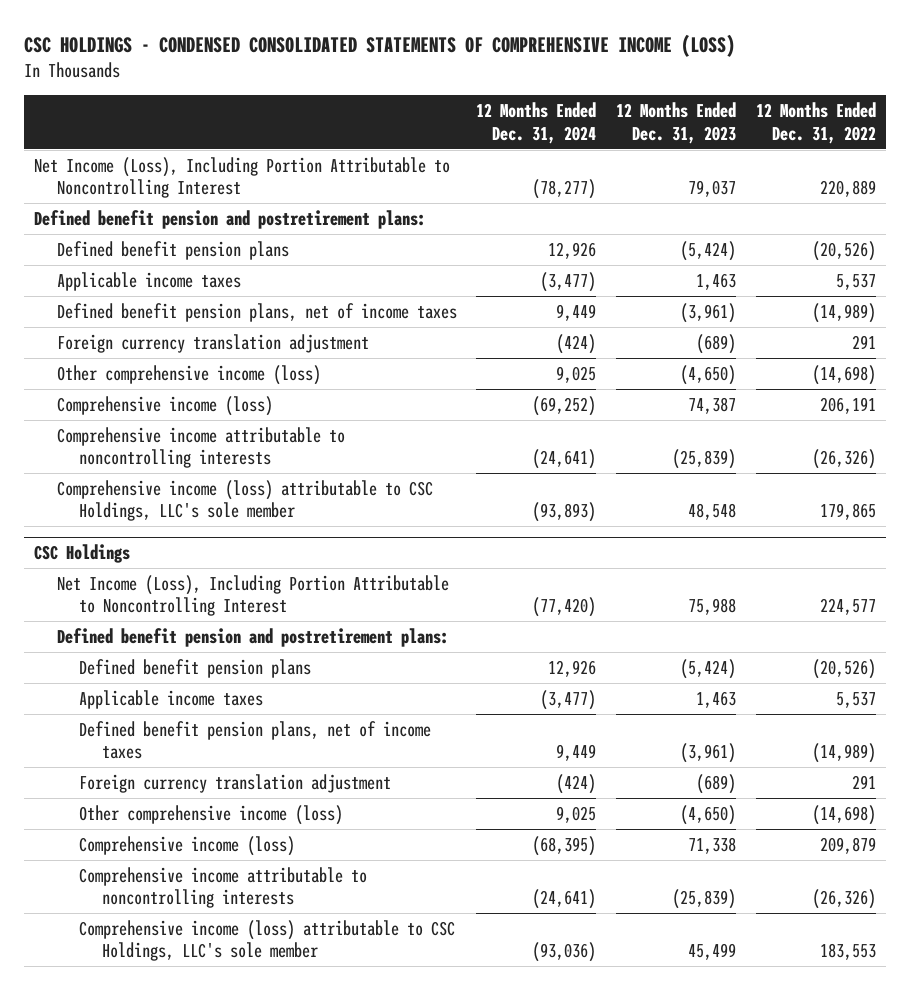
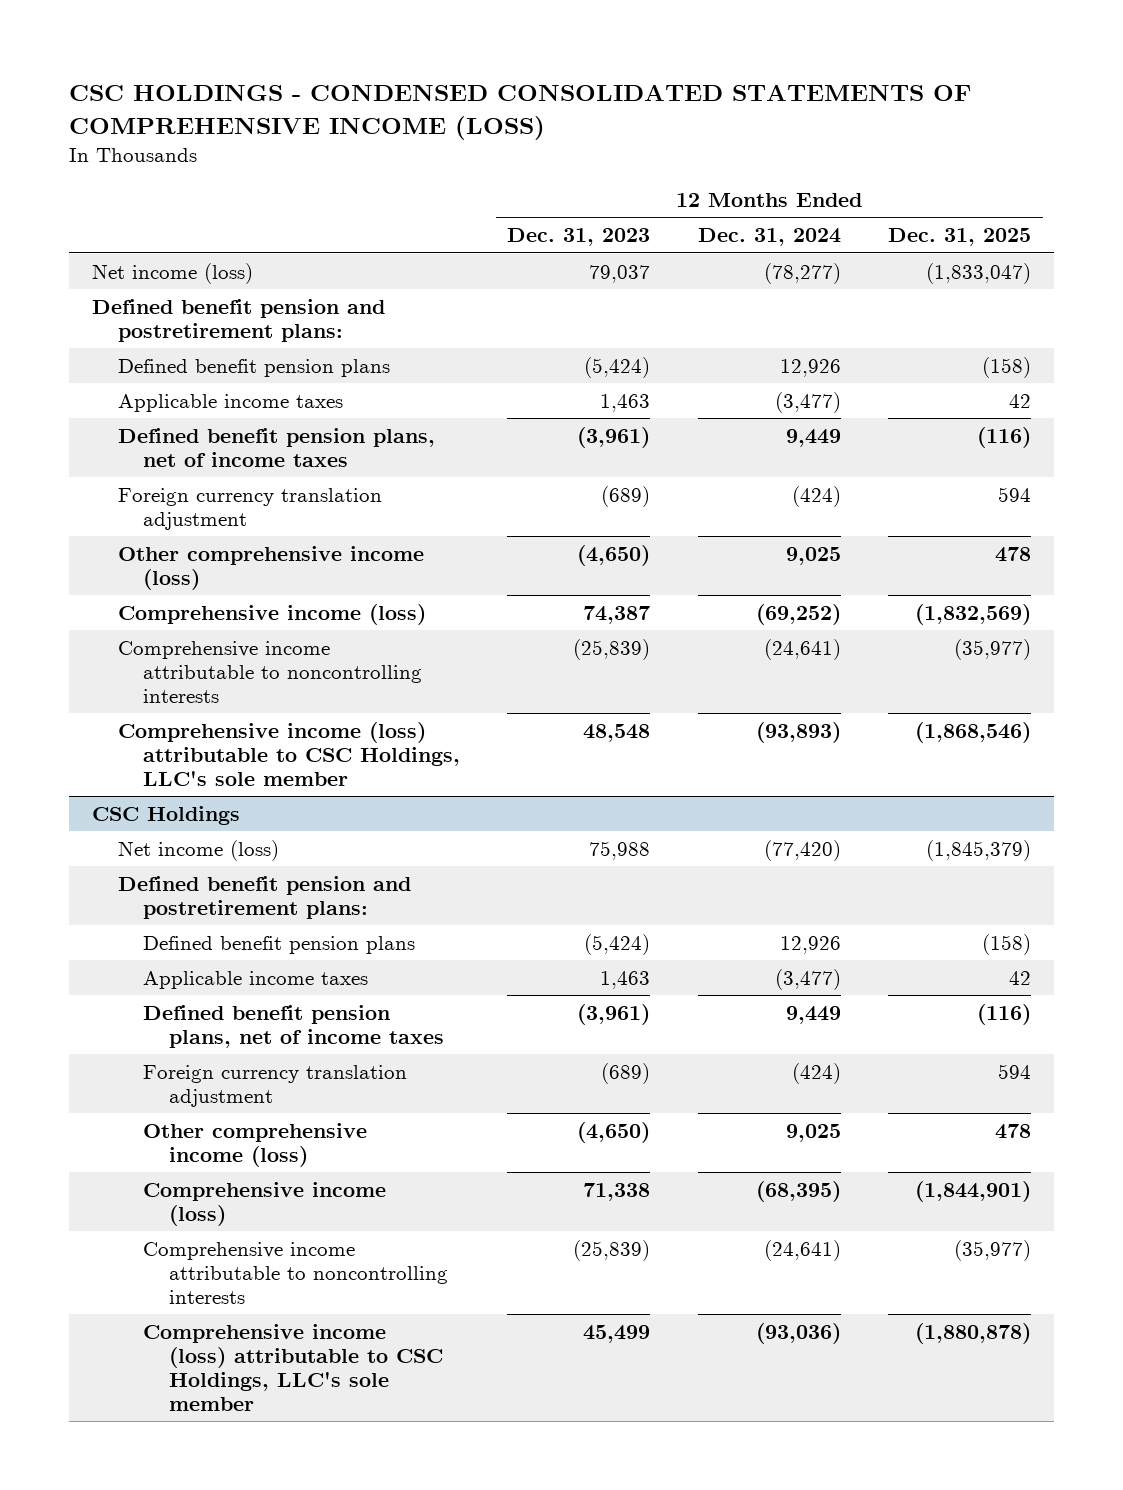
- | 12 Months Ended Dec. 31, 2024 | 12 Months Ended Dec. 31, 2023 | 12 Months Ended Dec. 31, 2022
+ | 12 Months Ended Dec. 31, 2023 | 12 Months Ended Dec. 31, 2024 | 12 Months Ended Dec. 31, 2025
- Net Income (Loss), Including Portion Attributable to Noncontrolling Interest | (78,277) | 79,037 | 220,889
+ Net income (loss) | 79,037 | (78,277) | (1,833,047)
@ CSC Holdings
- Net Income (Loss), Including Portion Attributable to Noncontrolling Interest | (77,420) | 75,988 | 224,577
+ Net income (loss) | 75,988 | (77,420) | (1,845,379)

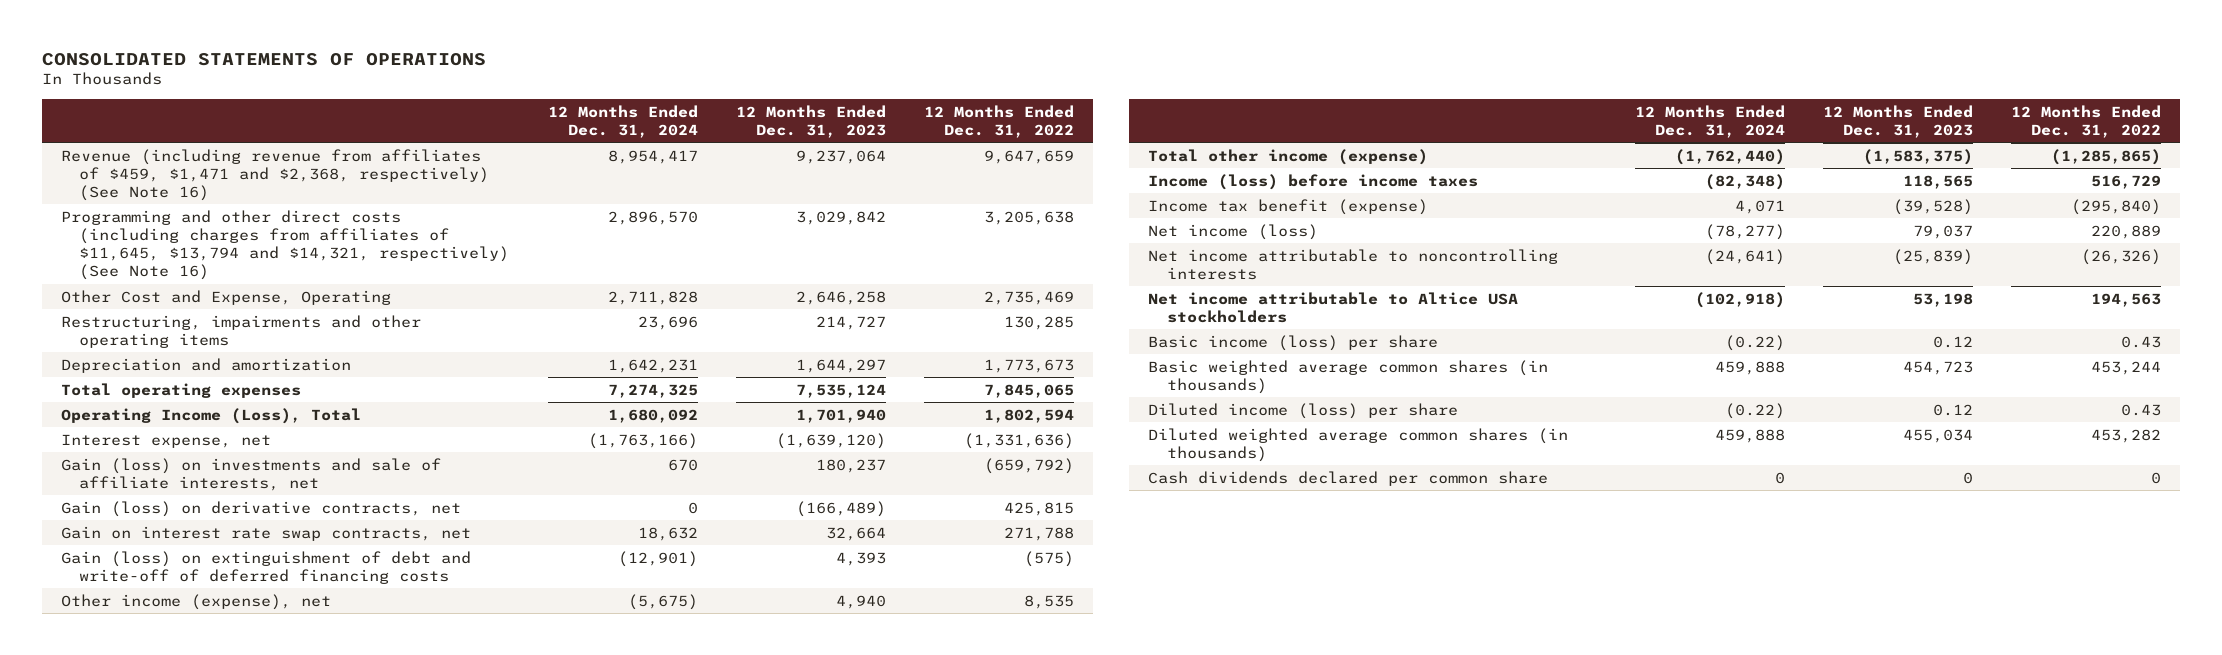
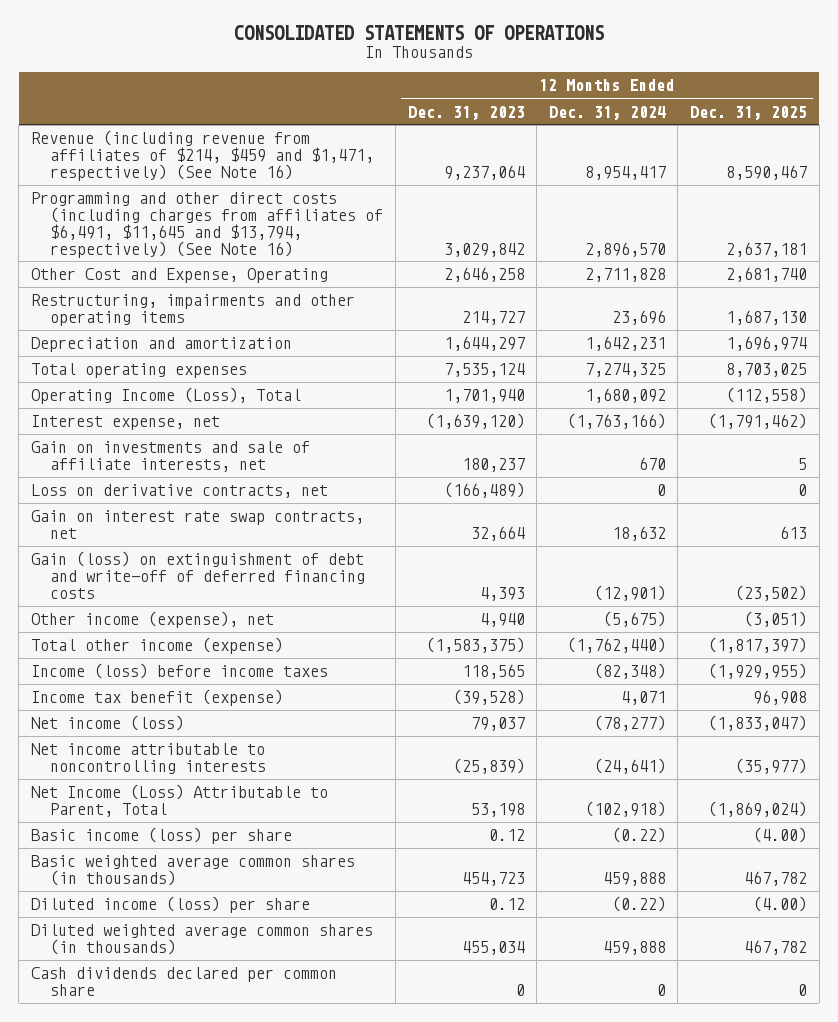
- | 12 Months Ended Dec. 31, 2024 | 12 Months Ended Dec. 31, 2023 | 12 Months Ended Dec. 31, 2022
+ | 12 Months Ended Dec. 31, 2023 | 12 Months Ended Dec. 31, 2024 | 12 Months Ended Dec. 31, 2025
- Revenue (including revenue from affiliates of $459, $1,471 and $2,368, respectively) (See Note 16) | 8,954,417 | 9,237,064 | 9,647,659
- Programming and other direct costs (including charges from affiliates of $11,645, $13,794 and $14,321, respectively) (See Note 16) | 2,896,570 | 3,029,842 | 3,205,638
+ Revenue (including revenue from affiliates of $214, $459 and $1,471, respectively) (See Note 16) | 9,237,064 | 8,954,417 | 8,590,467
+ Programming and other direct costs (including charges from affiliates of $6,491, $11,645 and $13,794, respectively) (See Note 16) | 3,029,842 | 2,896,570 | 2,637,181
- Gain (loss) on investments and sale of affiliate interests, net | 670 | 180,237 | (659,792)
- Gain (loss) on derivative contracts, net | 0 | (166,489) | 425,815
+ Gain on investments and sale of affiliate interests, net | 180,237 | 670 | 5
+ Loss on derivative contracts, net | (166,489) | 0 | 0
- Net income attributable to Altice USA stockholders | (102,918) | 53,198 | 194,563
+ Net Income (Loss) Attributable to Parent, Total | 53,198 | (102,918) | (1,869,024)

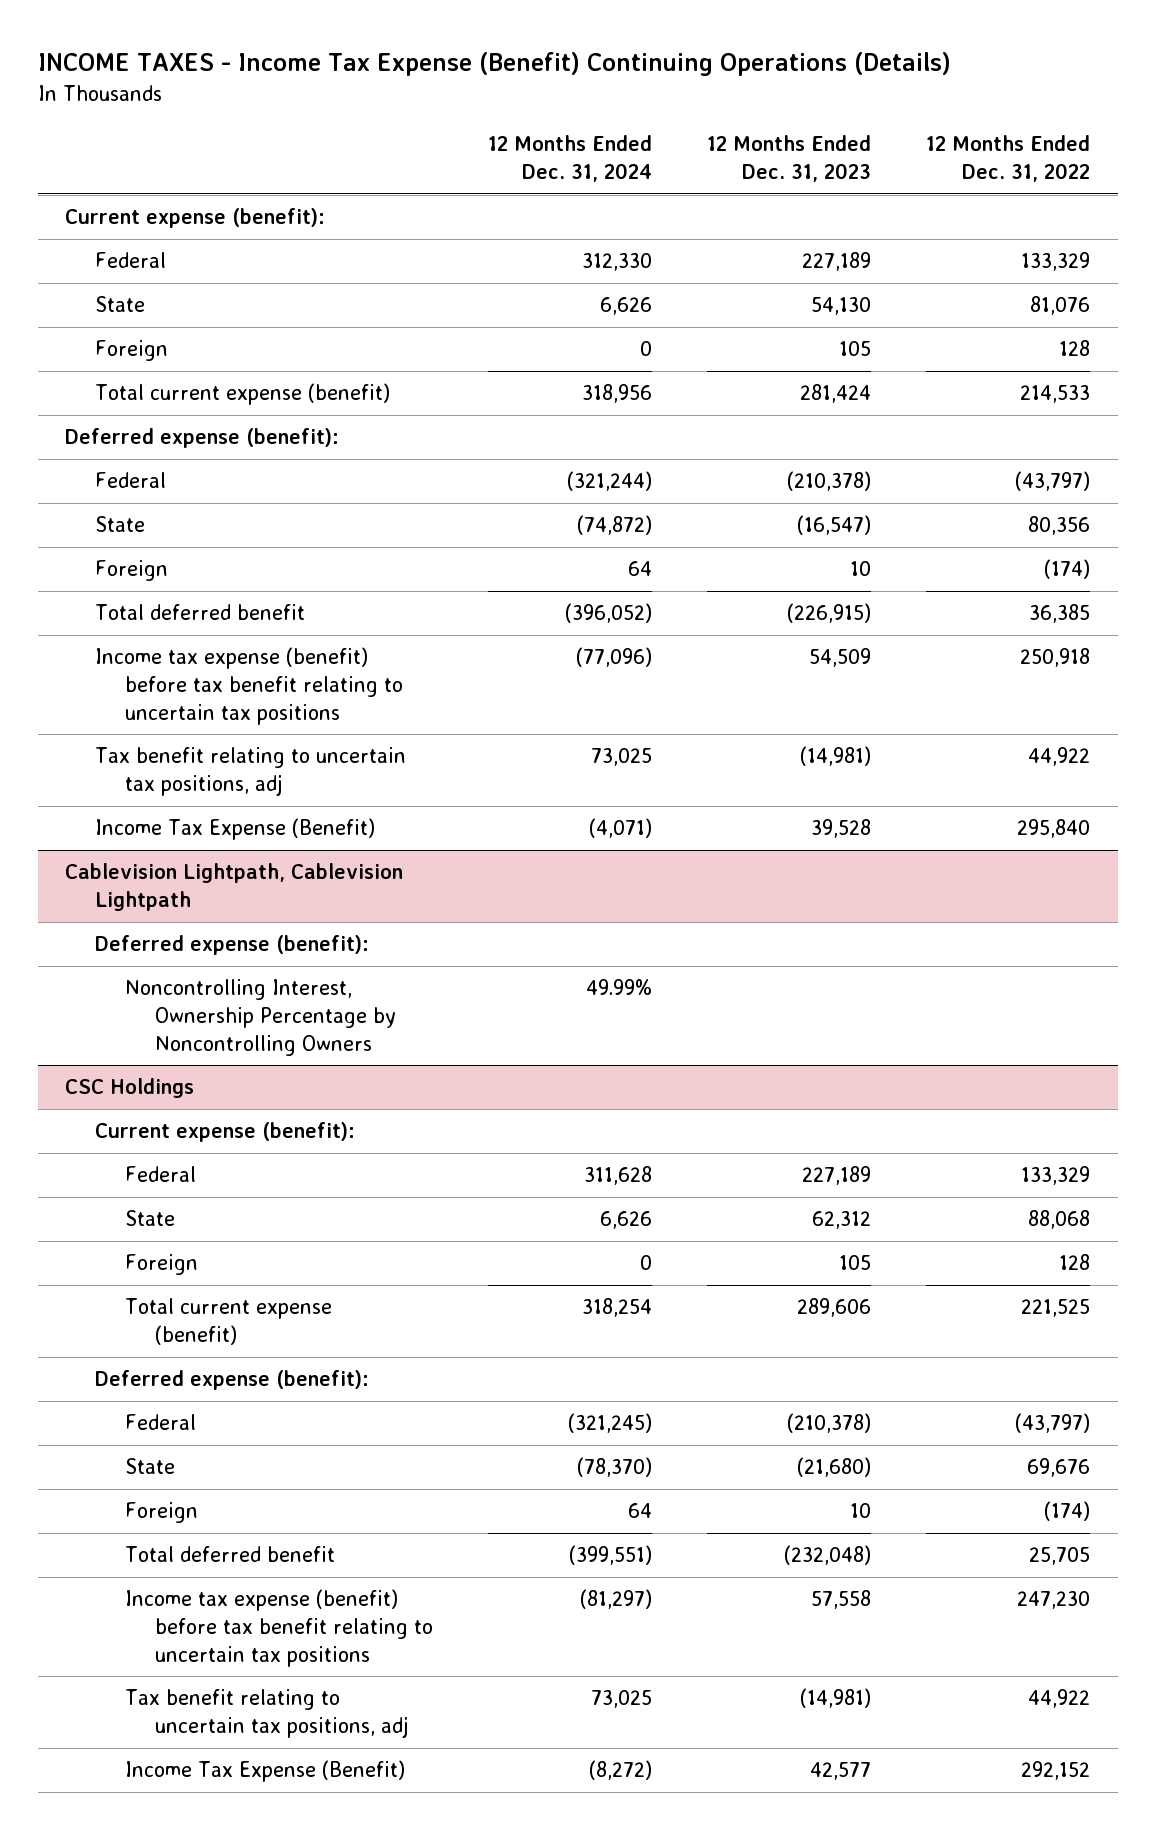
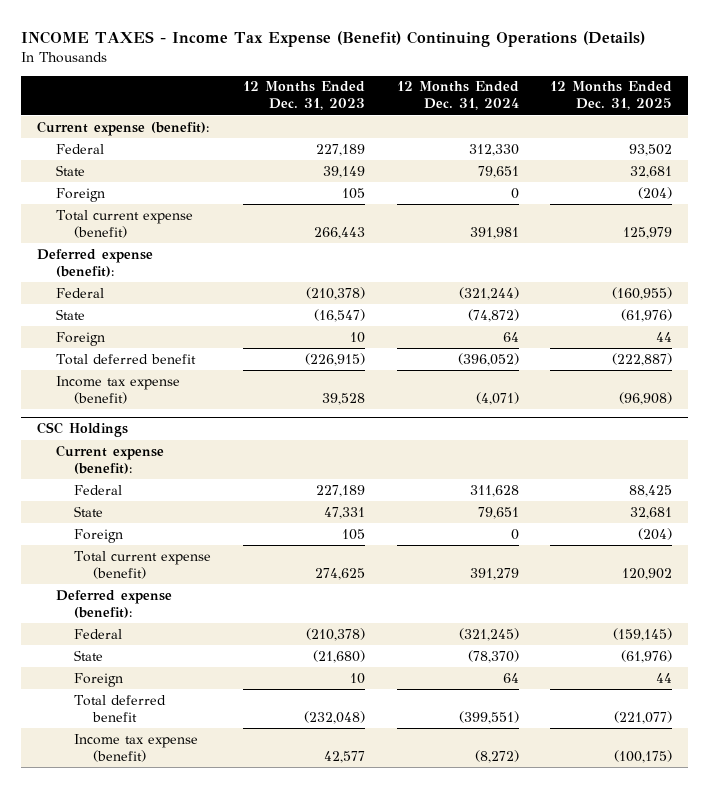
- | 12 Months Ended Dec. 31, 2024 | 12 Months Ended Dec. 31, 2023 | 12 Months Ended Dec. 31, 2022
+ | 12 Months Ended Dec. 31, 2023 | 12 Months Ended Dec. 31, 2024 | 12 Months Ended Dec. 31, 2025
- State | 6,626 | 54,130 | 81,076
+ State | 39,149 | 79,651 | 32,681
- Total current expense (benefit) | 318,956 | 281,424 | 214,533
+ Total current expense (benefit) | 266,443 | 391,981 | 125,979
- Income tax expense (benefit) before tax benefit relating to uncertain tax positions | (77,096) | 54,509 | 250,918
- Tax benefit relating to uncertain tax positions, adj | 73,025 | (14,981) | 44,922
- Income Tax Expense (Benefit) | (4,071) | 39,528 | 295,840
- Cablevision Lightpath, Cablevision Lightpath
- Deferred expense (benefit):
- Noncontrolling Interest, Ownership Percentage by Noncontrolling Owners | 49.99% | |
+ Income tax expense (benefit) | 39,528 | (4,071) | (96,908)
@ CSC Holdings
- State | 6,626 | 62,312 | 88,068
+ State | 47,331 | 79,651 | 32,681
- Total current expense (benefit) | 318,254 | 289,606 | 221,525
+ Total current expense (benefit) | 274,625 | 391,279 | 120,902
- Income tax expense (benefit) before tax benefit relating to uncertain tax positions | (81,297) | 57,558 | 247,230
- Tax benefit relating to uncertain tax positions, adj | 73,025 | (14,981) | 44,922
- Income Tax Expense (Benefit) | (8,272) | 42,577 | 292,152
+ Income tax expense (benefit) | 42,577 | (8,272) | (100,175)

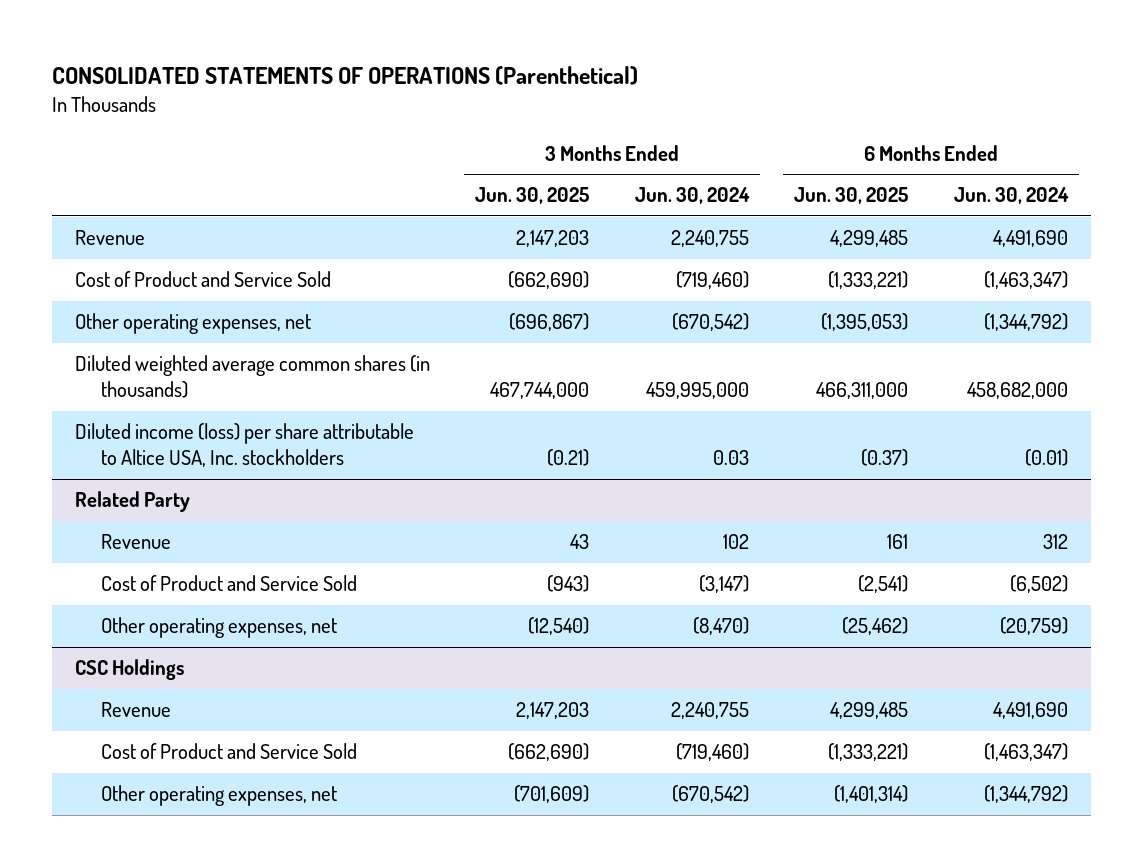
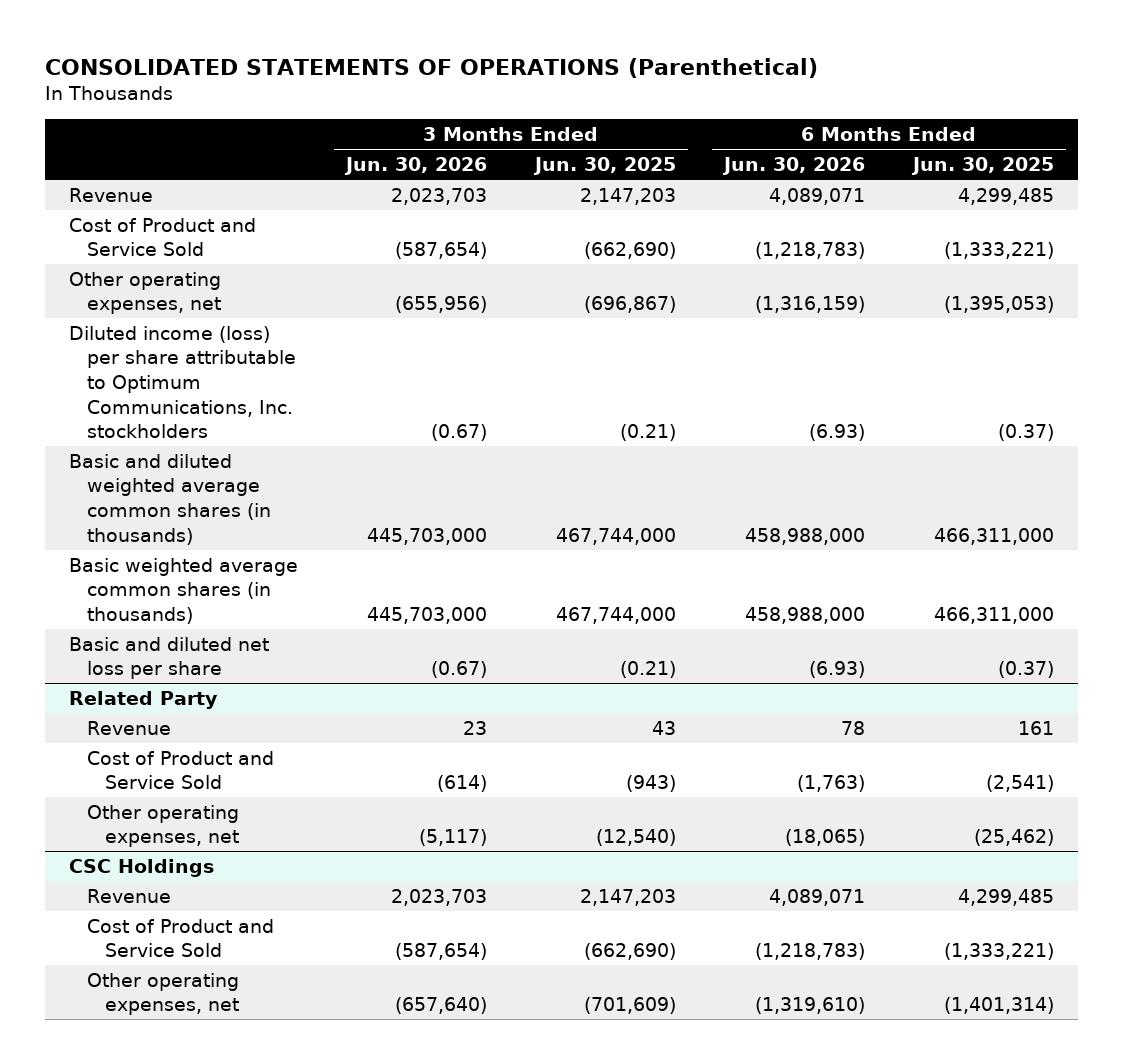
- | 3 Months Ended Jun. 30, 2025 | 3 Months Ended Jun. 30, 2024 | 6 Months Ended Jun. 30, 2025 | 6 Months Ended Jun. 30, 2024
+ | 3 Months Ended Jun. 30, 2026 | 3 Months Ended Jun. 30, 2025 | 6 Months Ended Jun. 30, 2026 | 6 Months Ended Jun. 30, 2025
- Diluted weighted average common shares (in thousands) | 467,744,000 | 459,995,000 | 466,311,000 | 458,682,000
- Diluted income (loss) per share attributable to Altice USA, Inc. stockholders | (0.21) | 0.03 | (0.37) | (0.01)
+ Diluted income (loss) per share attributable to Optimum Communications, Inc. stockholders | (0.67) | (0.21) | (6.93) | (0.37)
+ Basic and diluted weighted average common shares (in thousands) | 445,703,000 | 467,744,000 | 458,988,000 | 466,311,000
+ Basic weighted average common shares (in thousands) | 445,703,000 | 467,744,000 | 458,988,000 | 466,311,000
+ Basic and diluted net loss per share | (0.67) | (0.21) | (6.93) | (0.37)

